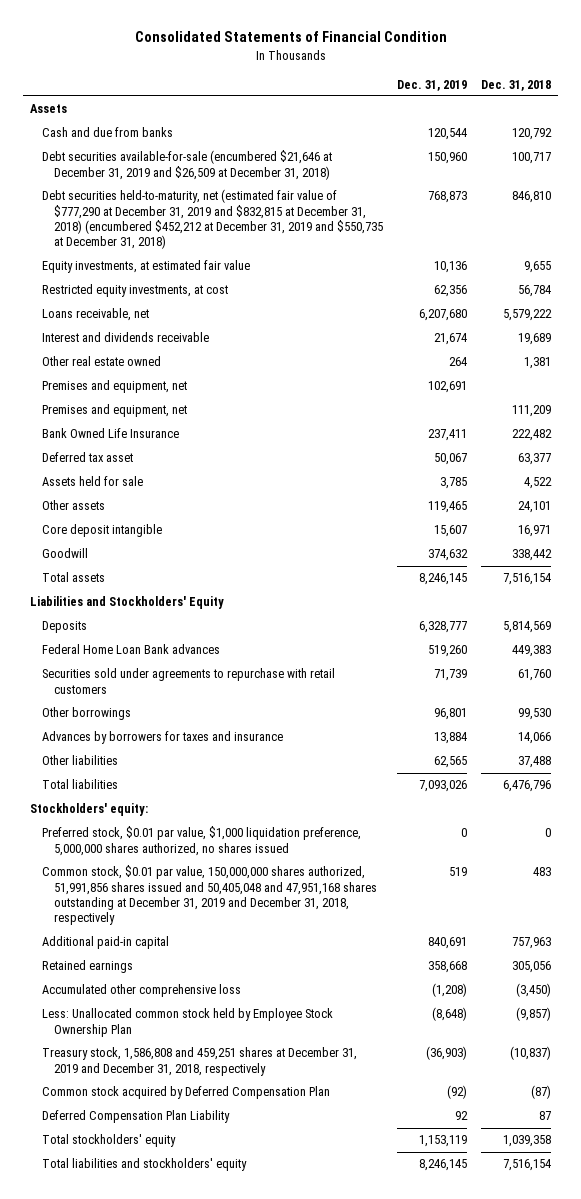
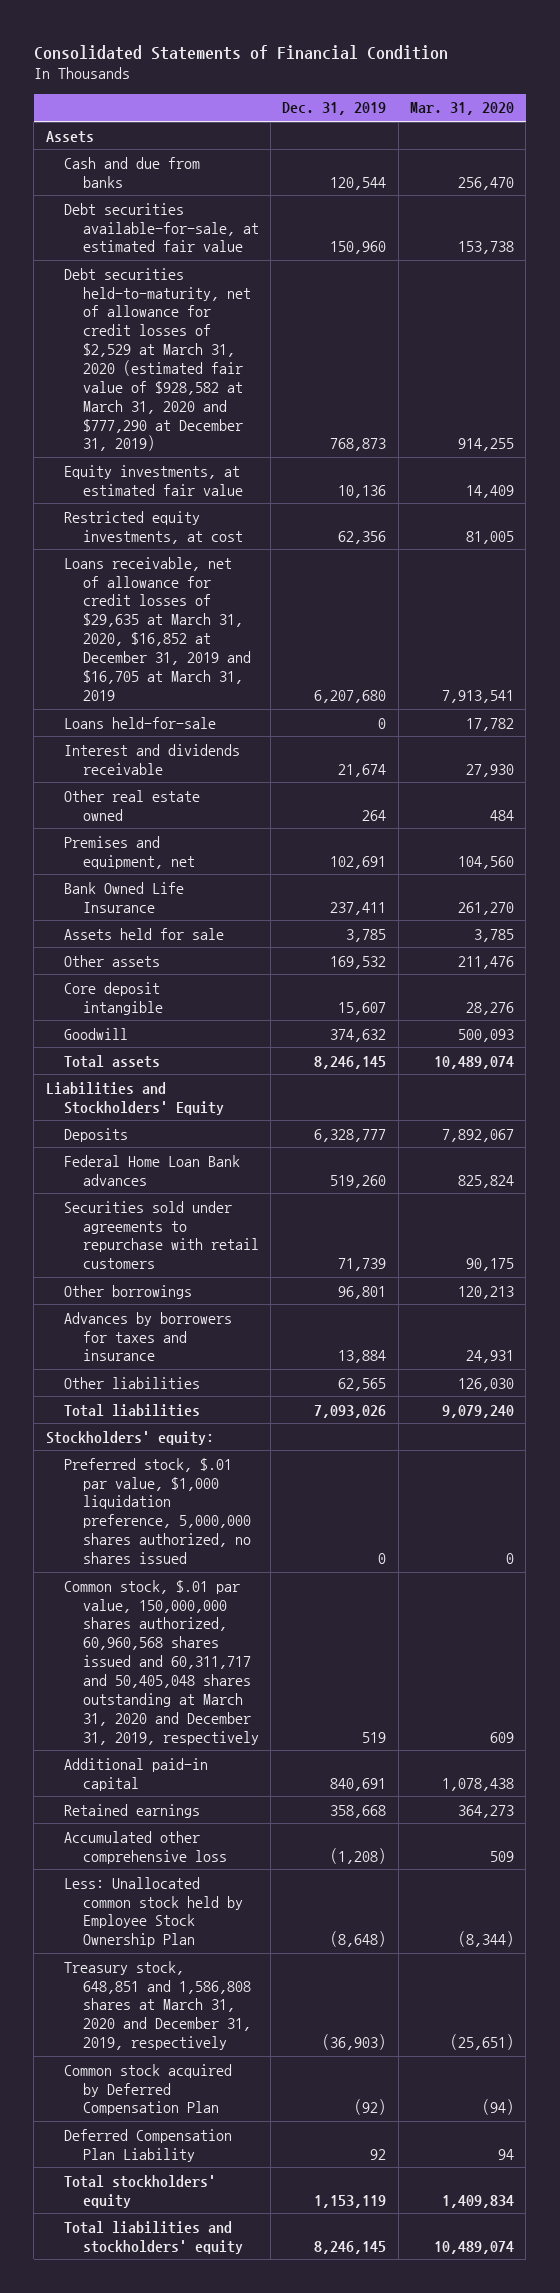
- | Dec. 31, 2019 | Dec. 31, 2018
+ | Dec. 31, 2019 | Mar. 31, 2020
- Debt securities available-for-sale (encumbered $21,646 at December 31, 2019 and $26,509 at December 31, 2018) | 150,960 | 100,717
- Debt securities held-to-maturity, net (estimated fair value of $777,290 at December 31, 2019 and $832,815 at December 31, 2018) (encumbered $452,212 at December 31, 2019 and $550,735 at December 31, 2018) | 768,873 | 846,810
+ Debt securities available-for-sale, at estimated fair value | 150,960 | 153,738
+ Debt securities held-to-maturity, net of allowance for credit losses of $2,529 at March 31, 2020 (estimated fair value of $928,582 at March 31, 2020 and $777,290 at December 31, 2019) | 768,873 | 914,255
- Loans receivable, net | 6,207,680 | 5,579,222
+ Loans receivable, net of allowance for credit losses of $29,635 at March 31, 2020, $16,852 at December 31, 2019 and $16,705 at March 31, 2019 | 6,207,680 | 7,913,541
+ Loans held-for-sale | 0 | 17,782
- Premises and equipment, net | | 111,209
- Deferred tax asset | 50,067 | 63,377
- Other assets | 119,465 | 24,101
+ Other assets | 169,532 | 211,476
- Preferred stock, $0.01 par value, $1,000 liquidation preference, 5,000,000 shares authorized, no shares issued | 0 | 0
- Common stock, $0.01 par value, 150,000,000 shares authorized, 51,991,856 shares issued and 50,405,048 and 47,951,168 shares outstanding at December 31, 2019 and December 31, 2018, respectively | 519 | 483
+ Preferred stock, $.01 par value, $1,000 liquidation preference, 5,000,000 shares authorized, no shares issued | 0 | 0
+ Common stock, $.01 par value, 150,000,000 shares authorized, 60,960,568 shares issued and 60,311,717 and 50,405,048 shares outstanding at March 31, 2020 and December 31, 2019, respectively | 519 | 609
- Treasury stock, 1,586,808 and 459,251 shares at December 31, 2019 and December 31, 2018, respectively | (36,903) | (10,837)
+ Treasury stock, 648,851 and 1,586,808 shares at March 31, 2020 and December 31, 2019, respectively | (36,903) | (25,651)

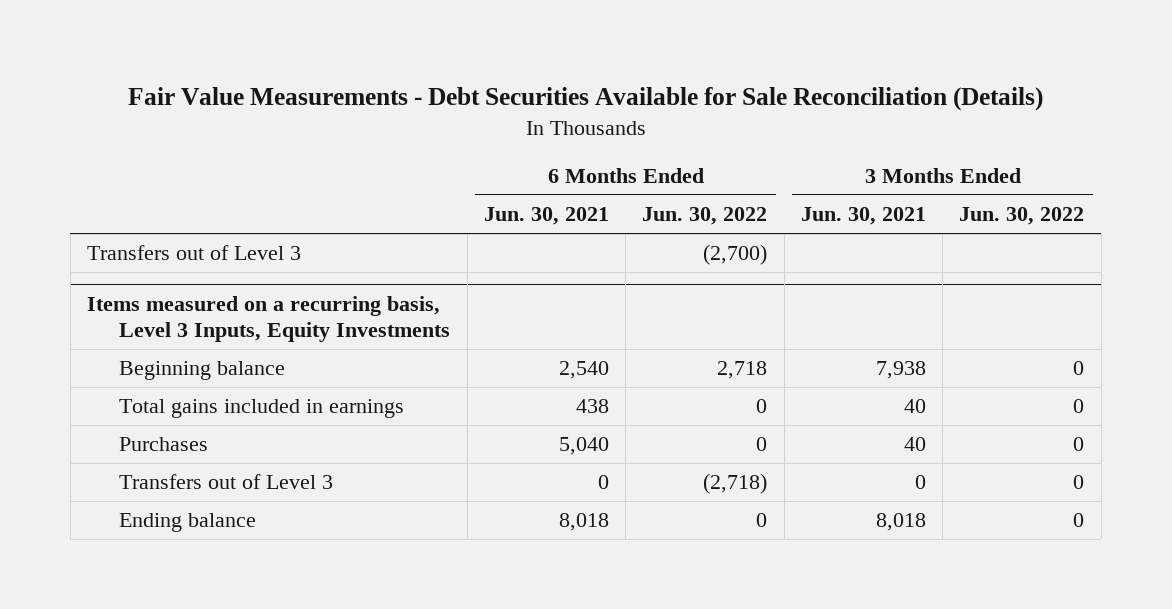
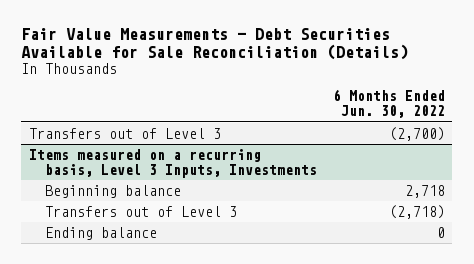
- | 6 Months Ended Jun. 30, 2021 | 6 Months Ended Jun. 30, 2022 | 3 Months Ended Jun. 30, 2021 | 3 Months Ended Jun. 30, 2022
+ | 6 Months Ended Jun. 30, 2022
- Items measured on a recurring basis, Level 3 Inputs, Equity Investments
+ Items measured on a recurring basis, Level 3 Inputs, Investments
- Total gains included in earnings | 438 | 0 | 40 | 0
- Purchases | 5,040 | 0 | 40 | 0

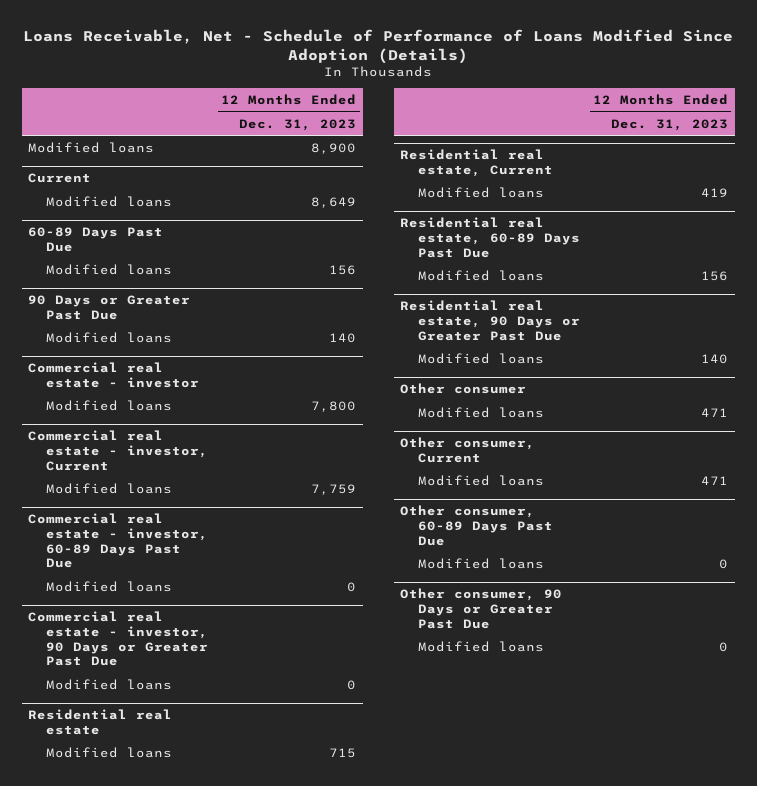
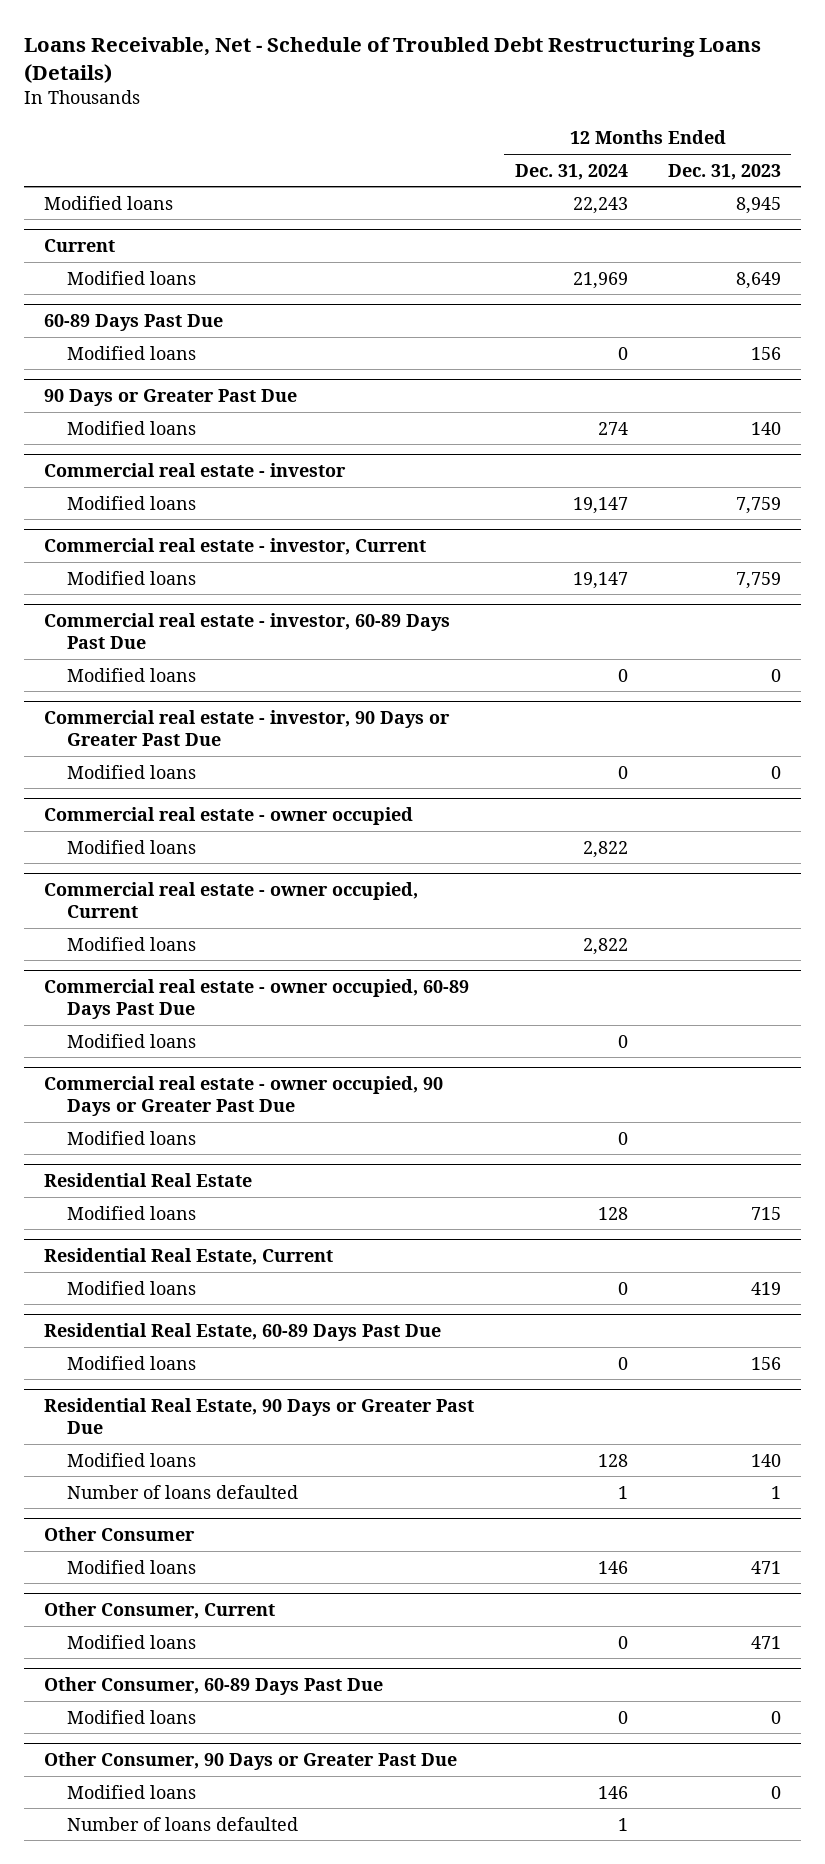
- Loans Receivable, Net - Schedule of Performance of Loans Modified Since Adoption (Details)
+ Loans Receivable, Net - Schedule of Troubled Debt Restructuring Loans (Details)
- | 12 Months Ended Dec. 31, 2023
+ | 12 Months Ended Dec. 31, 2024 | 12 Months Ended Dec. 31, 2023
- Modified loans | 8,900
+ Modified loans | 22,243 | 8,945
@ Commercial real estate - investor
- Modified loans | 7,800
+ Modified loans | 19,147 | 7,759
- Residential real estate
+ Commercial real estate - owner occupied
+ Modified loans | 2,822 |
+ Commercial real estate - owner occupied, Current
+ Modified loans | 2,822 |
+ Commercial real estate - owner occupied, 60-89 Days Past Due
+ Modified loans | 0 |
+ Commercial real estate - owner occupied, 90 Days or Greater Past Due
+ Modified loans | 0 |
+ Residential Real Estate
- Residential real estate, Current
+ Residential Real Estate, Current
- Residential real estate, 60-89 Days Past Due
+ Residential Real Estate, 60-89 Days Past Due
- Residential real estate, 90 Days or Greater Past Due
+ Residential Real Estate, 90 Days or Greater Past Due
- Other consumer
+ Number of loans defaulted | 1 | 1
+ Other Consumer
- Other consumer, Current
+ Other Consumer, Current
- Other consumer, 60-89 Days Past Due
+ Other Consumer, 60-89 Days Past Due
- Other consumer, 90 Days or Greater Past Due
+ Other Consumer, 90 Days or Greater Past Due
+ Number of loans defaulted | 1 |

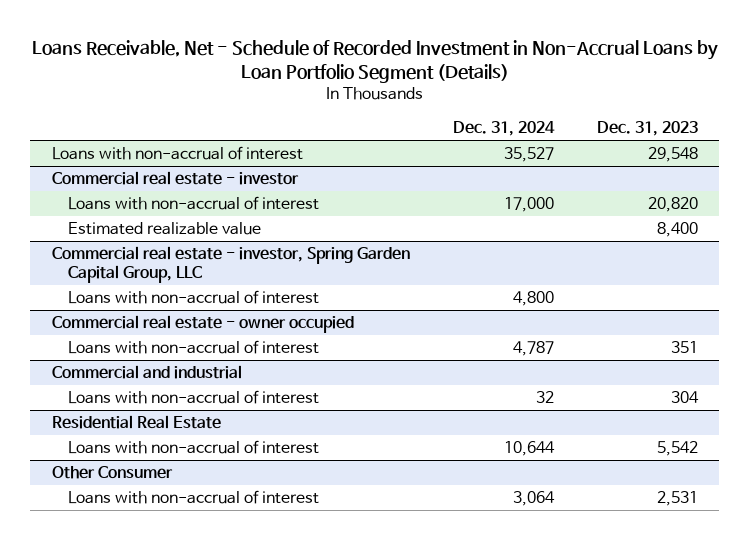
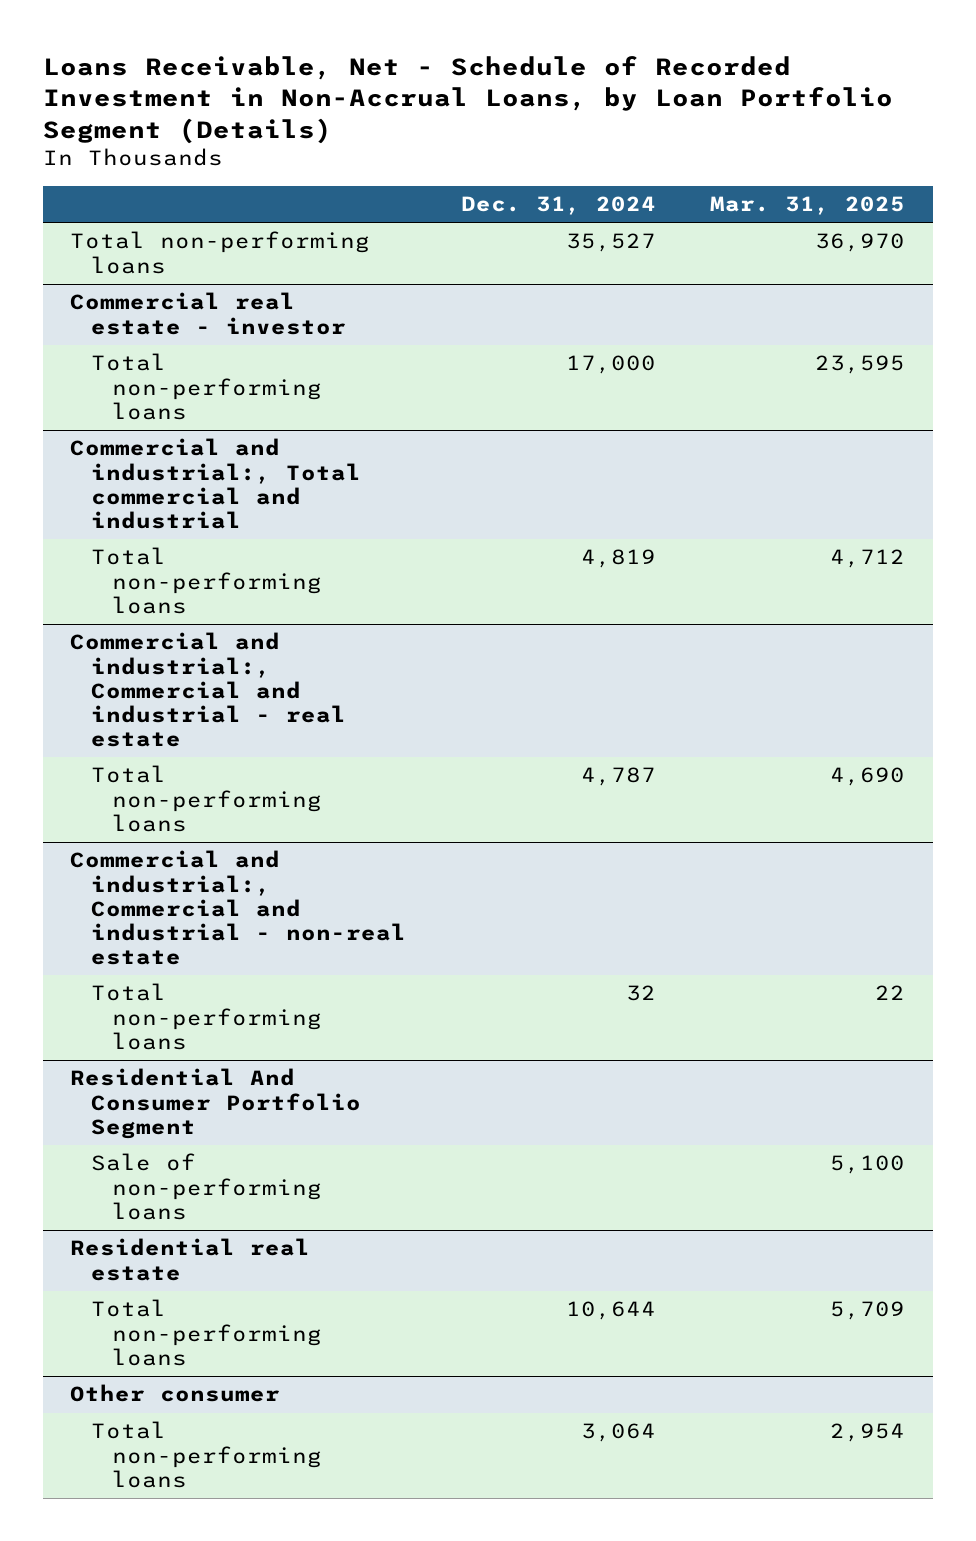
- Loans Receivable, Net - Schedule of Recorded Investment in Non-Accrual Loans by Loan Portfolio Segment (Details)
+ Loans Receivable, Net - Schedule of Recorded Investment in Non-Accrual Loans, by Loan Portfolio Segment (Details)
- | Dec. 31, 2024 | Dec. 31, 2023
+ | Dec. 31, 2024 | Mar. 31, 2025
- Loans with non-accrual of interest | 35,527 | 29,548
+ Total non-performing loans | 35,527 | 36,970
@ Commercial real estate - investor
- Loans with non-accrual of interest | 17,000 | 20,820
- Estimated realizable value | | 8,400
- Commercial real estate - investor, Spring Garden Capital Group, LLC
- Loans with non-accrual of interest | 4,800 |
- Commercial real estate - owner occupied
- Loans with non-accrual of interest | 4,787 | 351
- Commercial and industrial
- Loans with non-accrual of interest | 32 | 304
- Residential Real Estate
- Loans with non-accrual of interest | 10,644 | 5,542
- Other Consumer
- Loans with non-accrual of interest | 3,064 | 2,531
@ Commercial real estate - investor
+ Total non-performing loans | 17,000 | 23,595
+ Commercial and industrial:, Total commercial and industrial
+ Total non-performing loans | 4,819 | 4,712
+ Commercial and industrial:, Commercial and industrial - real estate
+ Total non-performing loans | 4,787 | 4,690
+ Commercial and industrial:, Commercial and industrial - non-real estate
+ Total non-performing loans | 32 | 22
+ Residential And Consumer Portfolio Segment
+ Sale of non-performing loans | | 5,100
+ Residential real estate
+ Total non-performing loans | 10,644 | 5,709
+ Other consumer
+ Total non-performing loans | 3,064 | 2,954

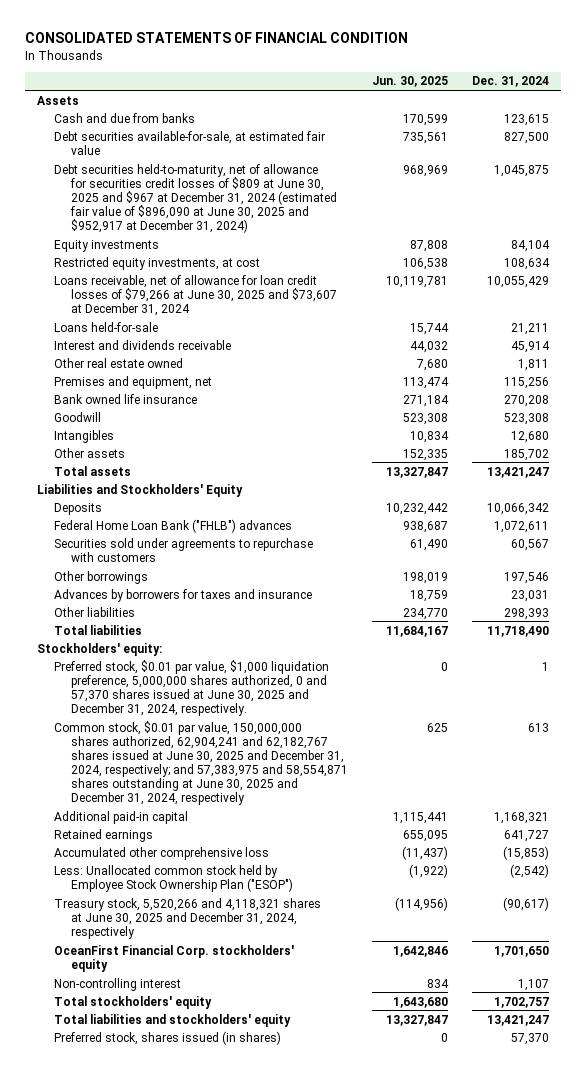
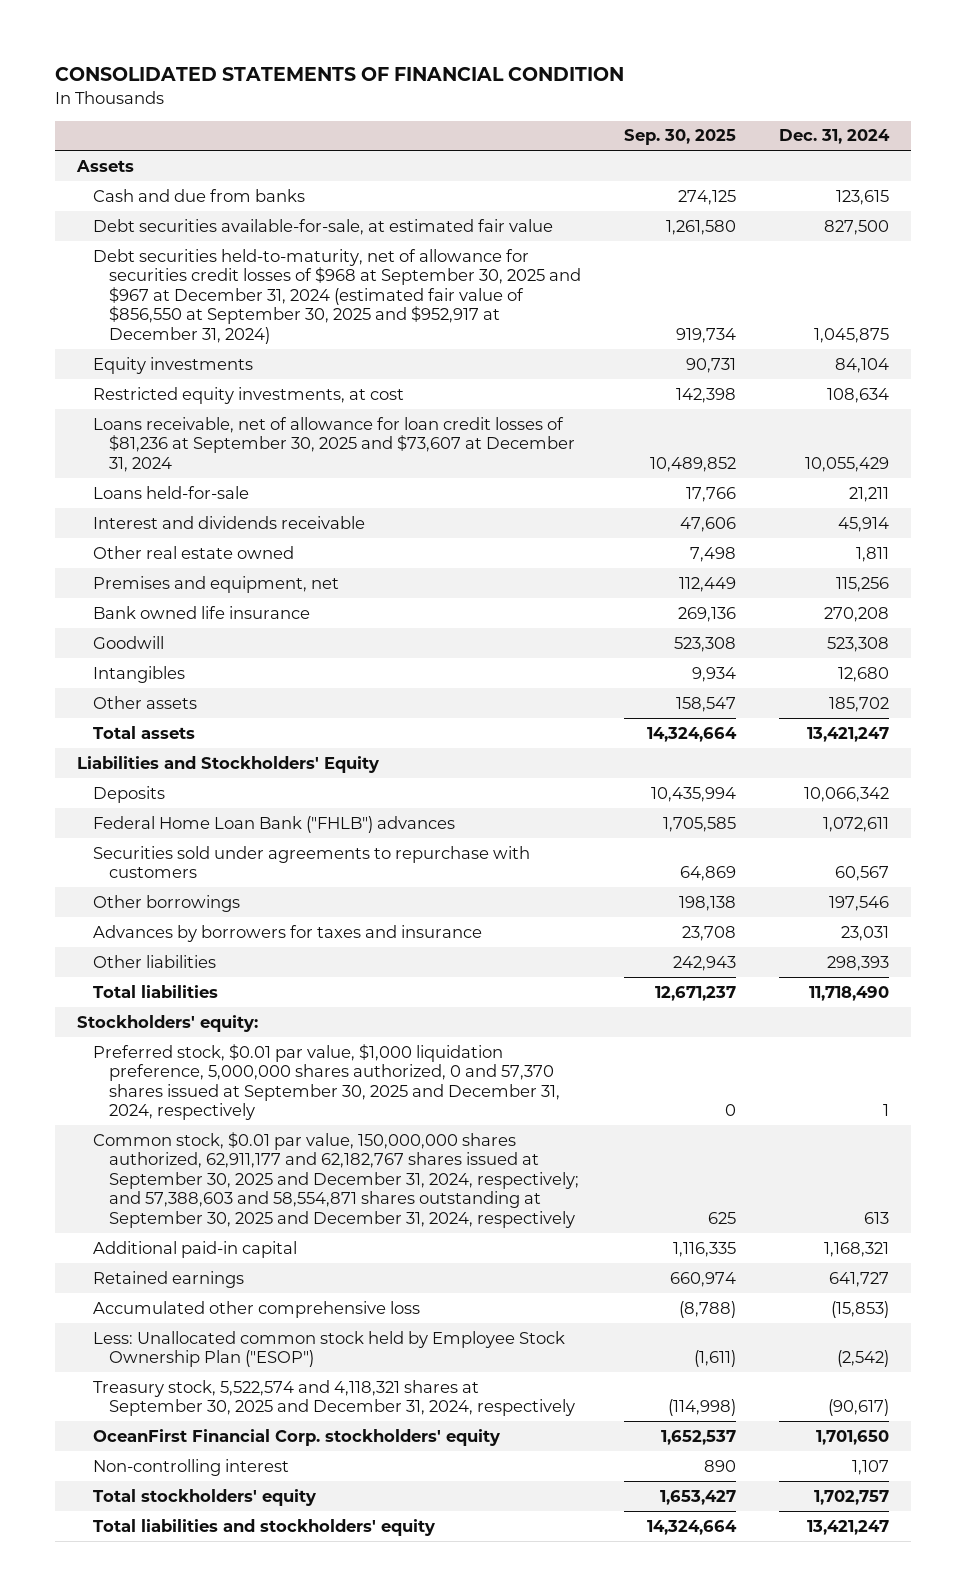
- | Jun. 30, 2025 | Dec. 31, 2024
+ | Sep. 30, 2025 | Dec. 31, 2024
- Debt securities held-to-maturity, net of allowance for securities credit losses of $809 at June 30, 2025 and $967 at December 31, 2024 (estimated fair value of $896,090 at June 30, 2025 and $952,917 at December 31, 2024) | 968,969 | 1,045,875
+ Debt securities held-to-maturity, net of allowance for securities credit losses of $968 at September 30, 2025 and $967 at December 31, 2024 (estimated fair value of $856,550 at September 30, 2025 and $952,917 at December 31, 2024) | 919,734 | 1,045,875
- Loans receivable, net of allowance for loan credit losses of $79,266 at June 30, 2025 and $73,607 at December 31, 2024 | 10,119,781 | 10,055,429
+ Loans receivable, net of allowance for loan credit losses of $81,236 at September 30, 2025 and $73,607 at December 31, 2024 | 10,489,852 | 10,055,429
- Preferred stock, $0.01 par value, $1,000 liquidation preference, 5,000,000 shares authorized, 0 and 57,370 shares issued at June 30, 2025 and December 31, 2024, respectively. | 0 | 1
- Common stock, $0.01 par value, 150,000,000 shares authorized, 62,904,241 and 62,182,767 shares issued at June 30, 2025 and December 31, 2024, respectively; and 57,383,975 and 58,554,871 shares outstanding at June 30, 2025 and December 31, 2024, respectively | 625 | 613
+ Preferred stock, $0.01 par value, $1,000 liquidation preference, 5,000,000 shares authorized, 0 and 57,370 shares issued at September 30, 2025 and December 31, 2024, respectively | 0 | 1
+ Common stock, $0.01 par value, 150,000,000 shares authorized, 62,911,177 and 62,182,767 shares issued at September 30, 2025 and December 31, 2024, respectively; and 57,388,603 and 58,554,871 shares outstanding at September 30, 2025 and December 31, 2024, respectively | 625 | 613
- Treasury stock, 5,520,266 and 4,118,321 shares at June 30, 2025 and December 31, 2024, respectively | (114,956) | (90,617)
+ Treasury stock, 5,522,574 and 4,118,321 shares at September 30, 2025 and December 31, 2024, respectively | (114,998) | (90,617)
- Preferred stock, shares issued (in shares) | 0 | 57,370

